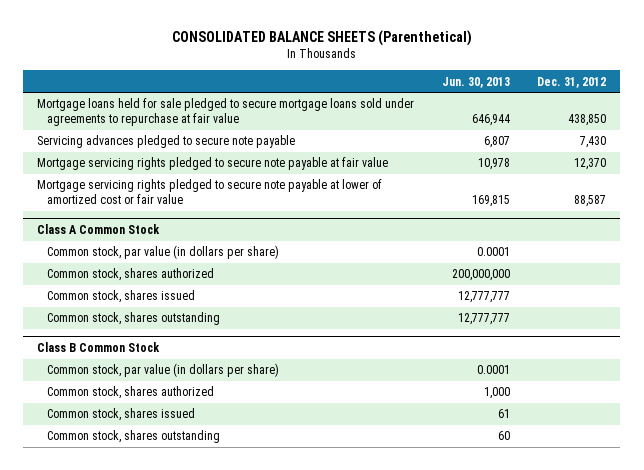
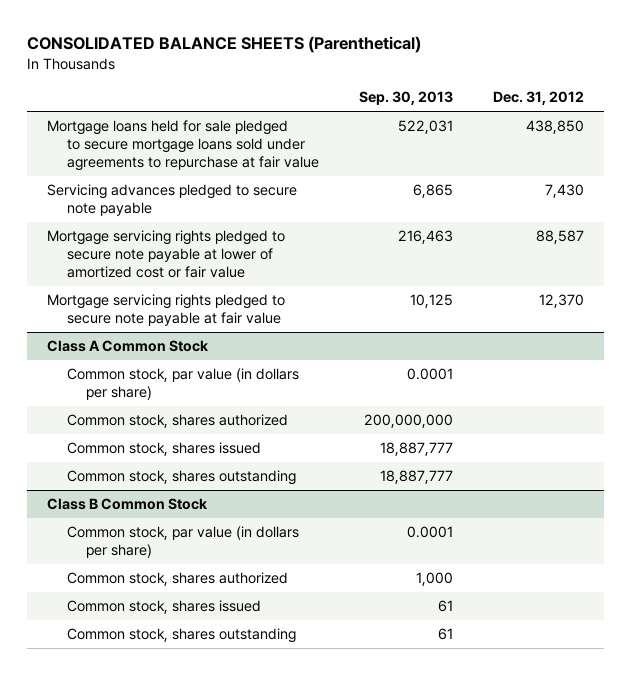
- | Jun. 30, 2013 | Dec. 31, 2012
+ | Sep. 30, 2013 | Dec. 31, 2012
moved down: Mortgage servicing rights pledged to secure note payable at fair value | 10,125 | 12,370

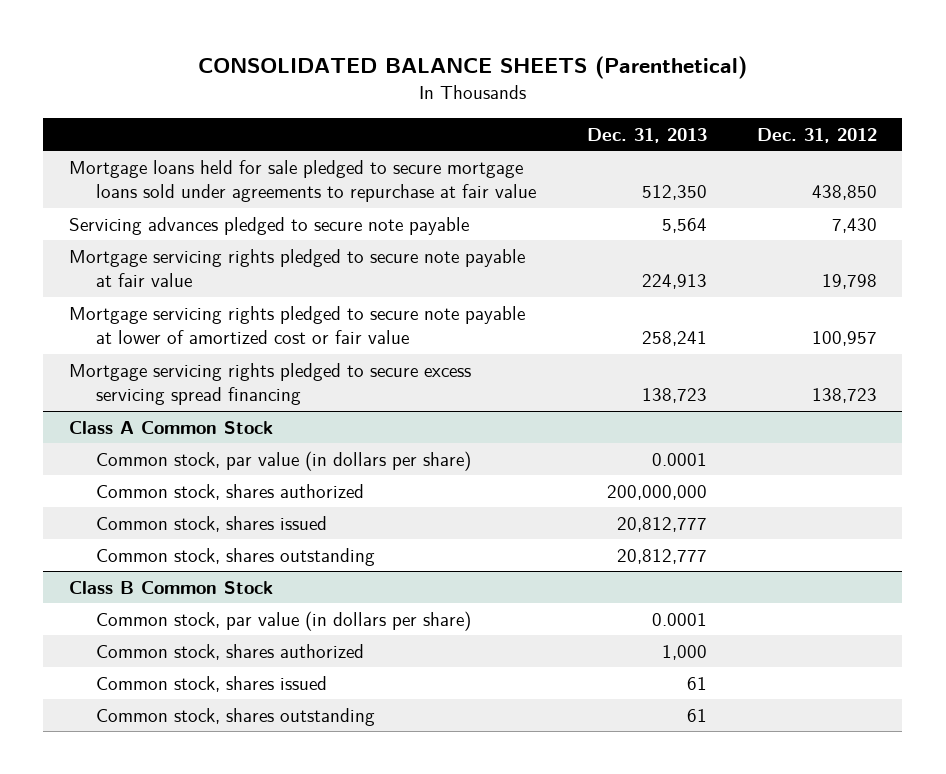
- | Sep. 30, 2013 | Dec. 31, 2012
+ | Dec. 31, 2013 | Dec. 31, 2012
- Mortgage servicing rights pledged to secure note payable at lower of amortized cost or fair value | 216,463 | 88,587
- Mortgage servicing rights pledged to secure note payable at fair value | 10,125 | 12,370
+ Mortgage servicing rights pledged to secure note payable at fair value | 224,913 | 19,798
+ Mortgage servicing rights pledged to secure note payable at lower of amortized cost or fair value | 258,241 | 100,957
+ Mortgage servicing rights pledged to secure excess servicing spread financing | 138,723 | 138,723

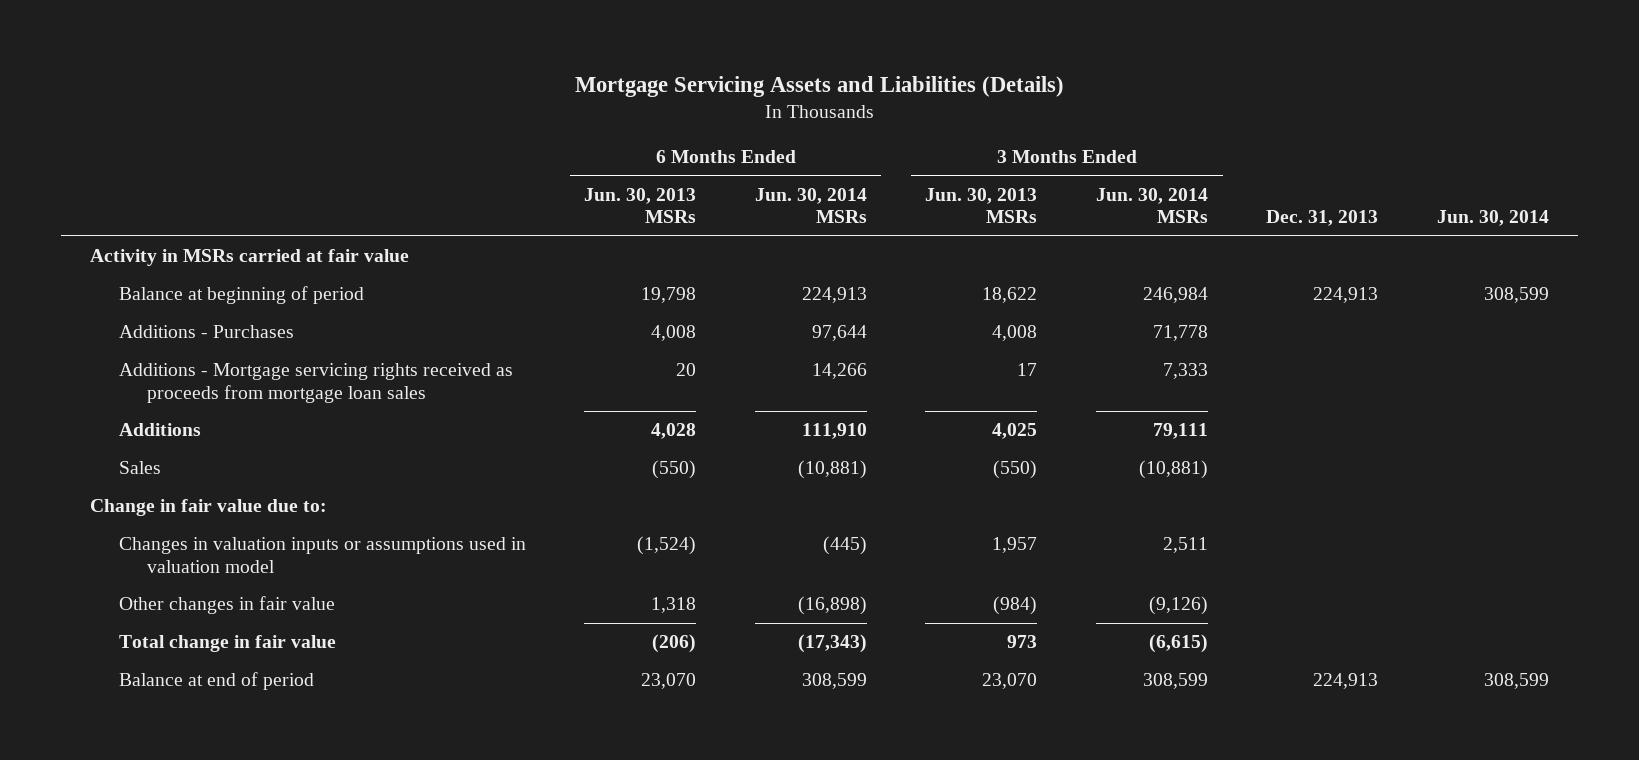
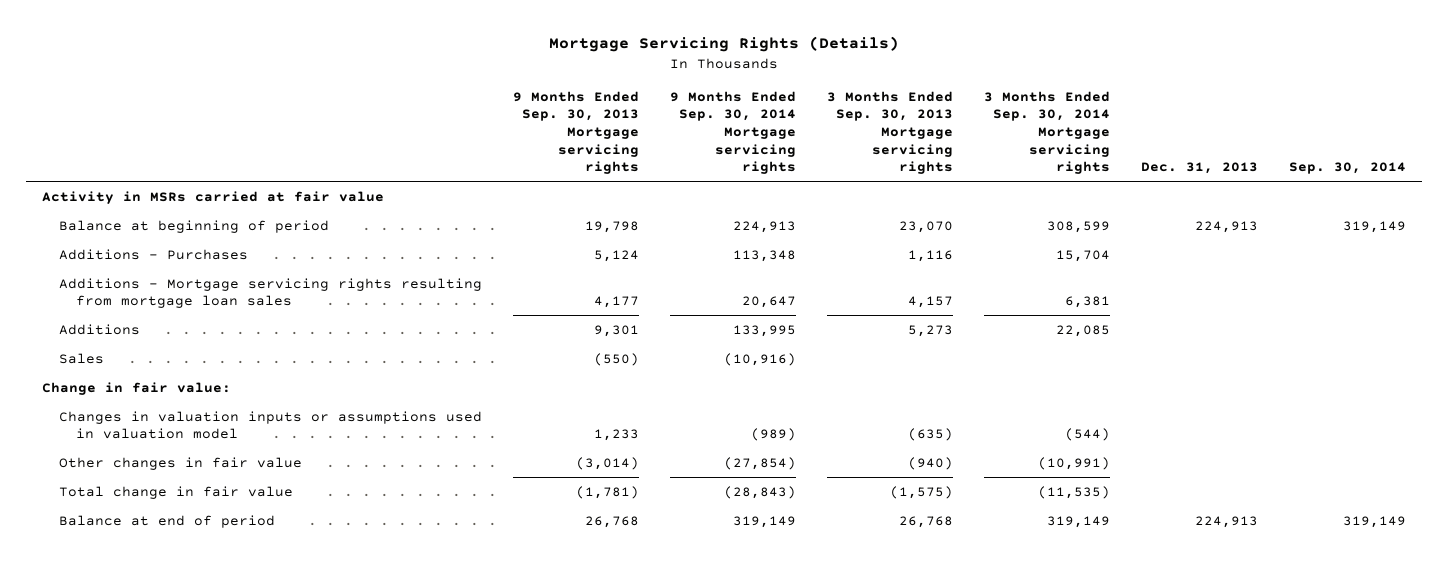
- Mortgage Servicing Assets and Liabilities (Details)
+ Mortgage Servicing Rights (Details)
- | 6 Months Ended Jun. 30, 2013 MSRs | 6 Months Ended Jun. 30, 2014 MSRs | 3 Months Ended Jun. 30, 2013 MSRs | 3 Months Ended Jun. 30, 2014 MSRs | Dec. 31, 2013 | Jun. 30, 2014
+ | 9 Months Ended Sep. 30, 2013 Mortgage servicing rights | 9 Months Ended Sep. 30, 2014 Mortgage servicing rights | 3 Months Ended Sep. 30, 2013 Mortgage servicing rights | 3 Months Ended Sep. 30, 2014 Mortgage servicing rights | Dec. 31, 2013 | Sep. 30, 2014
- Additions - Mortgage servicing rights received as proceeds from mortgage loan sales | 20 | 14,266 | 17 | 7,333 | |
+ Additions - Mortgage servicing rights resulting from mortgage loan sales | 4,177 | 20,647 | 4,157 | 6,381 | |
- Change in fair value due to:
+ Change in fair value:

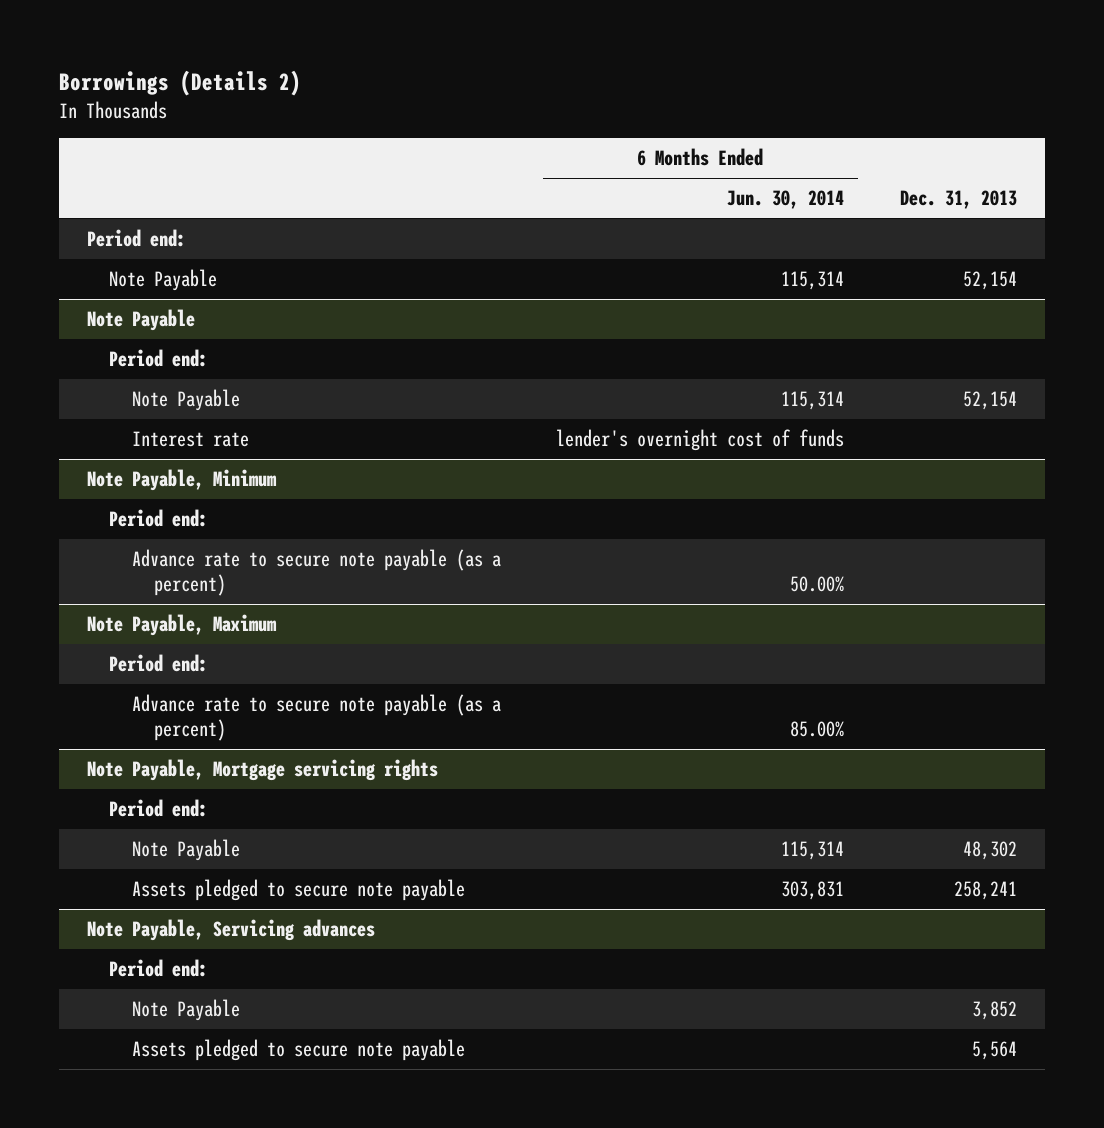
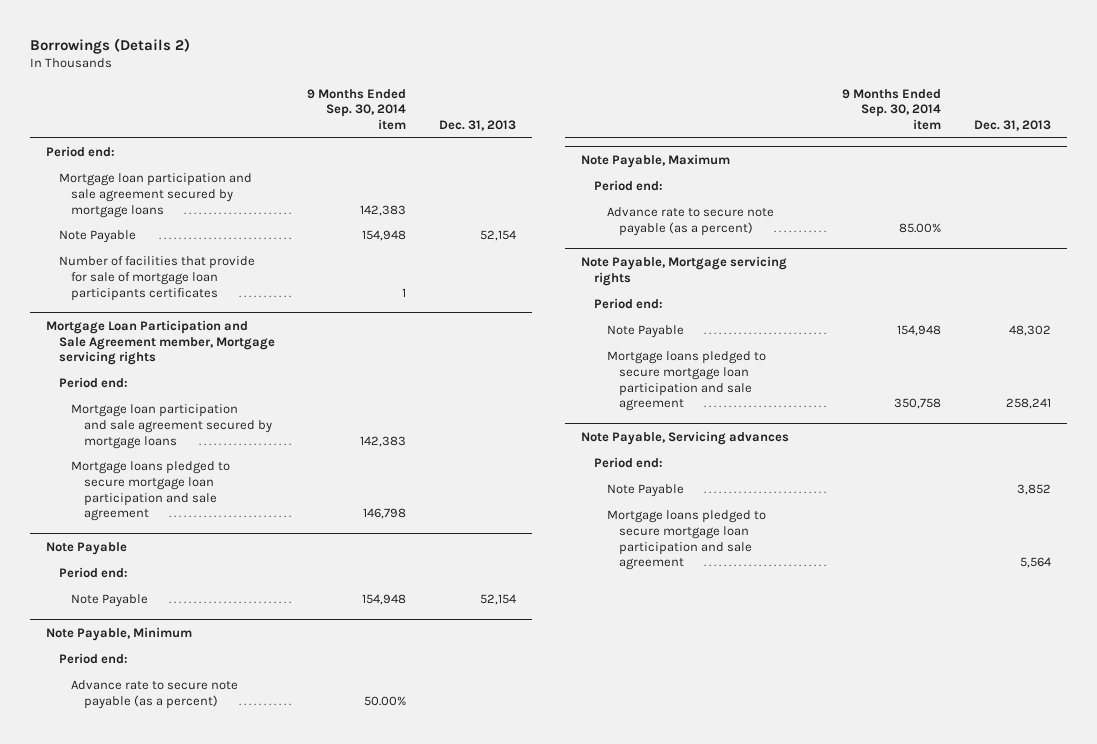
- | 6 Months Ended Jun. 30, 2014 | Dec. 31, 2013
+ | 9 Months Ended Sep. 30, 2014 item | Dec. 31, 2013
+ Mortgage loan participation and sale agreement secured by mortgage loans | 142,383 |
+ Number of facilities that provide for sale of mortgage loan participants certificates | 1 |
+ Mortgage Loan Participation and Sale Agreement member, Mortgage servicing rights
+ Period end:
+ Mortgage loan participation and sale agreement secured by mortgage loans | 142,383 |
+ Mortgage loans pledged to secure mortgage loan participation and sale agreement | 146,798 |
@ Note Payable
- Interest rate | lender's overnight cost of funds |
@ Note Payable, Mortgage servicing rights
- Assets pledged to secure note payable | 303,831 | 258,241
+ Mortgage loans pledged to secure mortgage loan participation and sale agreement | 350,758 | 258,241
@ Note Payable, Servicing advances
- Assets pledged to secure note payable | | 5,564
+ Mortgage loans pledged to secure mortgage loan participation and sale agreement | | 5,564

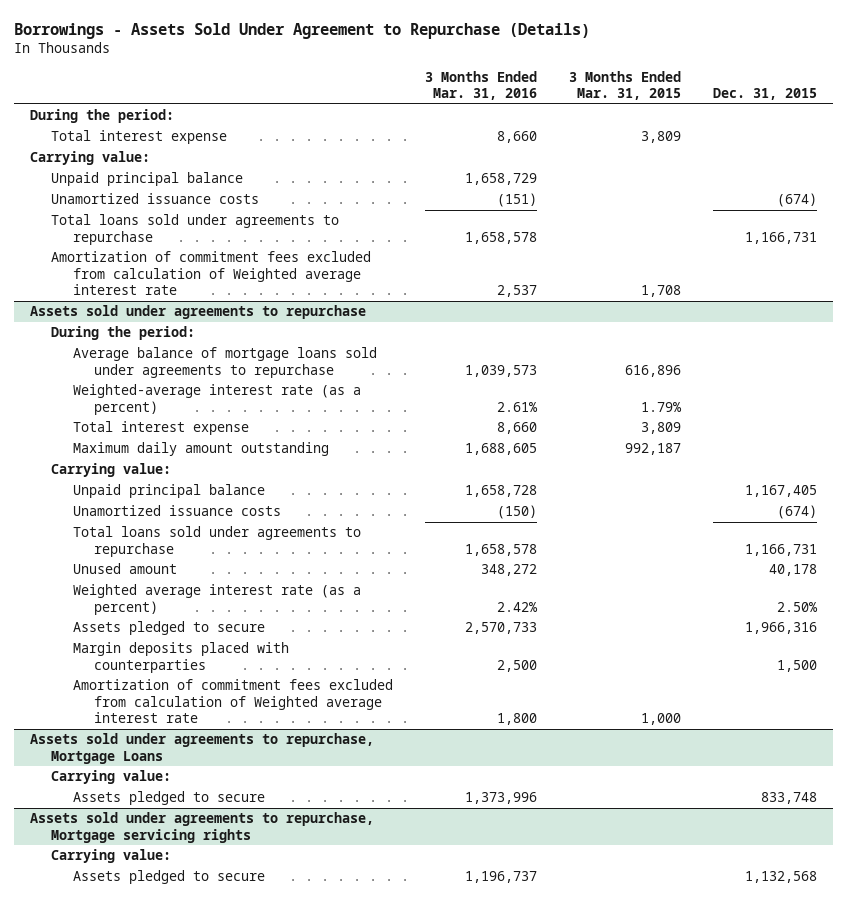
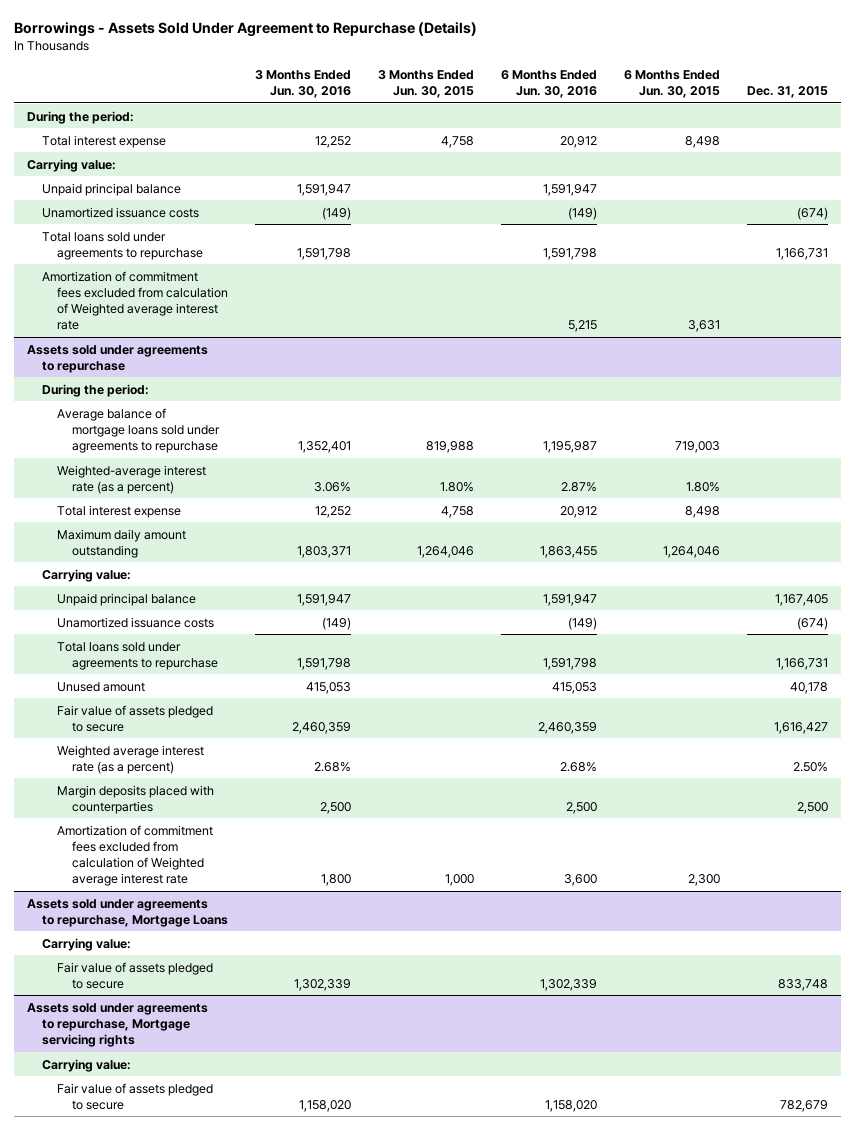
- | 3 Months Ended Mar. 31, 2016 | 3 Months Ended Mar. 31, 2015 | Dec. 31, 2015
+ | 3 Months Ended Jun. 30, 2016 | 3 Months Ended Jun. 30, 2015 | 6 Months Ended Jun. 30, 2016 | 6 Months Ended Jun. 30, 2015 | Dec. 31, 2015
@ Assets sold under agreements to repurchase
+ Fair value of assets pledged to secure | 2,460,359 | | 2,460,359 | | 1,616,427
- Assets pledged to secure | 2,570,733 | | 1,966,316
- Margin deposits placed with counterparties | 2,500 | | 1,500
+ Margin deposits placed with counterparties | 2,500 | | 2,500 | | 2,500
@ Assets sold under agreements to repurchase, Mortgage Loans
- Assets pledged to secure | 1,373,996 | | 833,748
+ Fair value of assets pledged to secure | 1,302,339 | | 1,302,339 | | 833,748
@ Assets sold under agreements to repurchase, Mortgage servicing rights
- Assets pledged to secure | 1,196,737 | | 1,132,568
+ Fair value of assets pledged to secure | 1,158,020 | | 1,158,020 | | 782,679

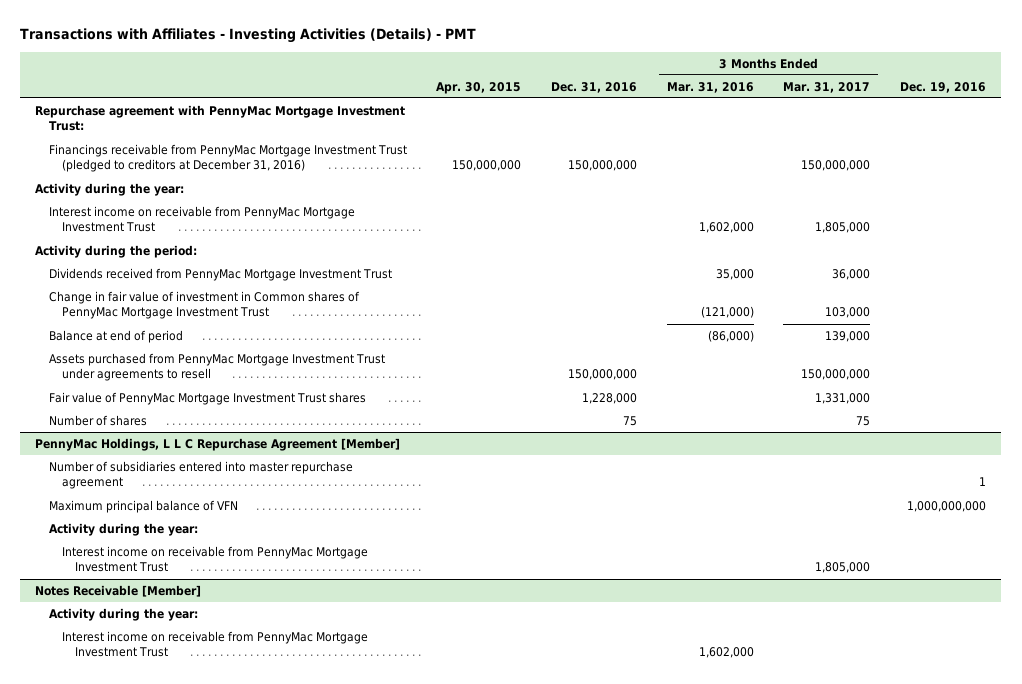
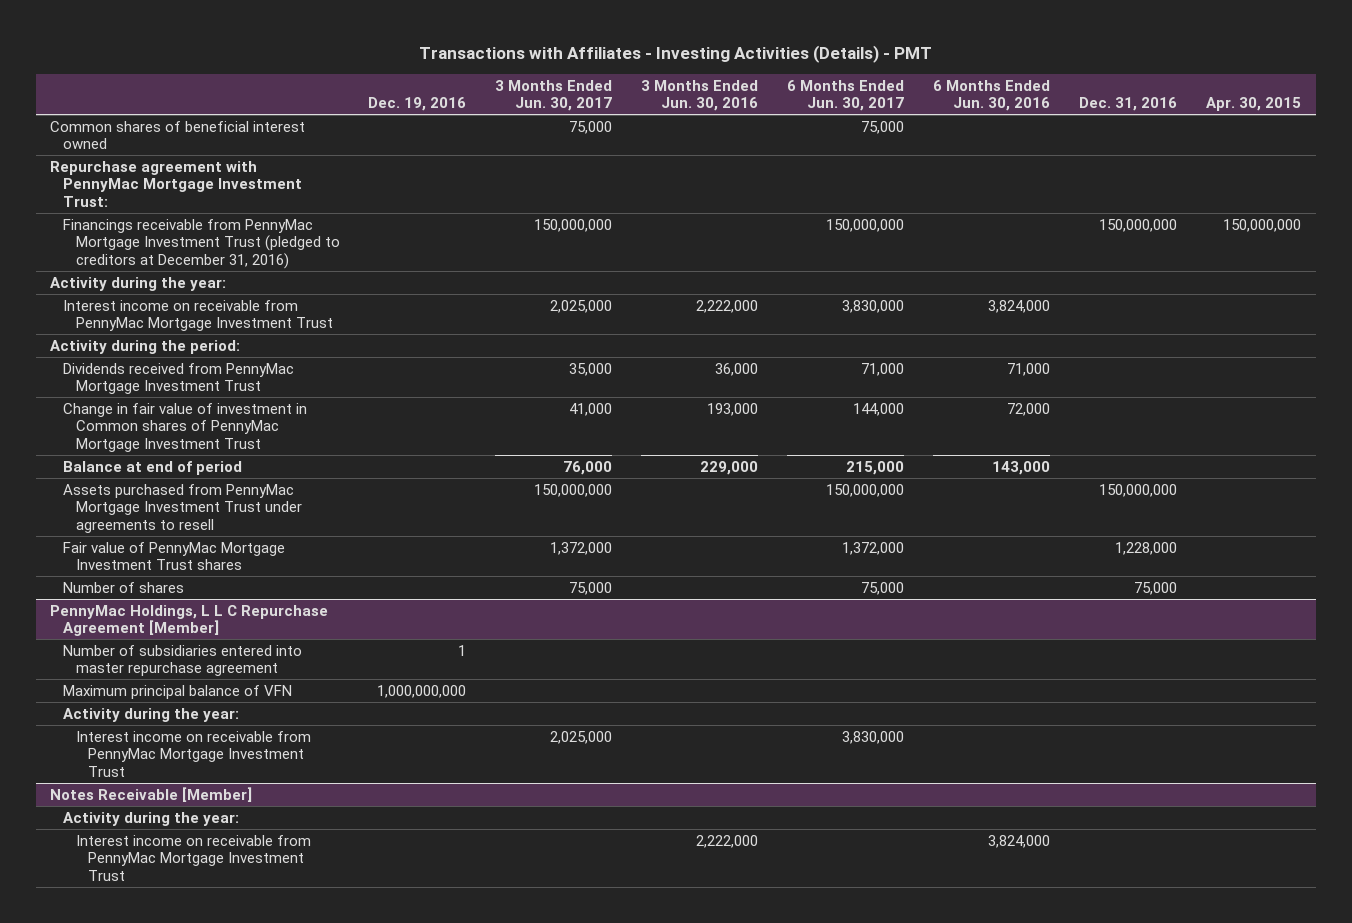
- | Apr. 30, 2015 | Dec. 31, 2016 | 3 Months Ended Mar. 31, 2016 | 3 Months Ended Mar. 31, 2017 | Dec. 19, 2016
+ | Dec. 19, 2016 | 3 Months Ended Jun. 30, 2017 | 3 Months Ended Jun. 30, 2016 | 6 Months Ended Jun. 30, 2017 | 6 Months Ended Jun. 30, 2016 | Dec. 31, 2016 | Apr. 30, 2015
+ Common shares of beneficial interest owned | | 75,000 | | 75,000 | | |
- Number of shares | | 75 | | 75 |
+ Number of shares | | 75,000 | | 75,000 | | 75,000 |

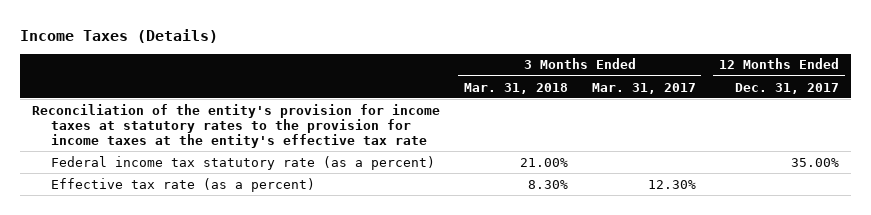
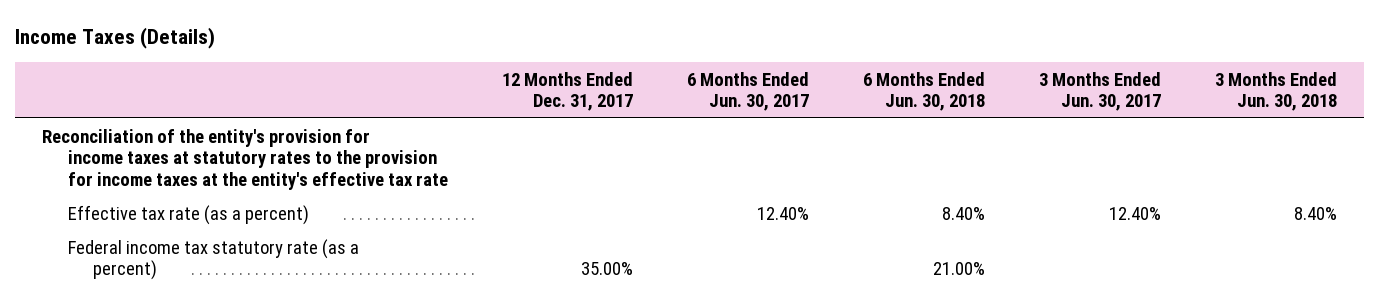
- | 3 Months Ended Mar. 31, 2018 | 3 Months Ended Mar. 31, 2017 | 12 Months Ended Dec. 31, 2017
+ | 12 Months Ended Dec. 31, 2017 | 6 Months Ended Jun. 30, 2017 | 6 Months Ended Jun. 30, 2018 | 3 Months Ended Jun. 30, 2017 | 3 Months Ended Jun. 30, 2018
moved down: Federal income tax statutory rate (as a percent) | 35.00% | | 21.00% | |

